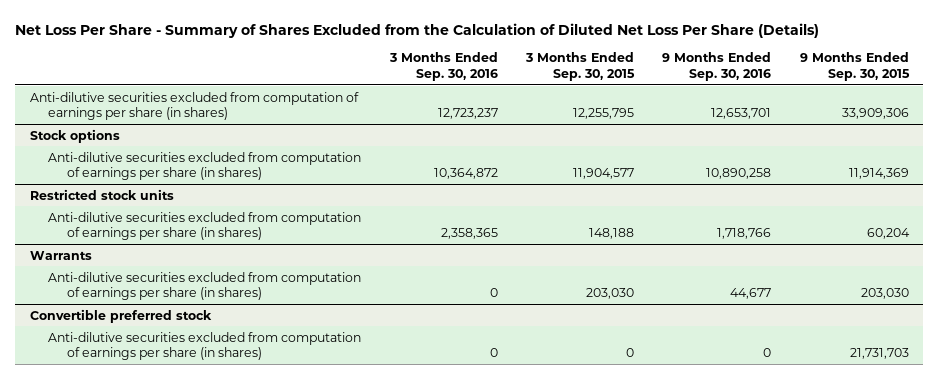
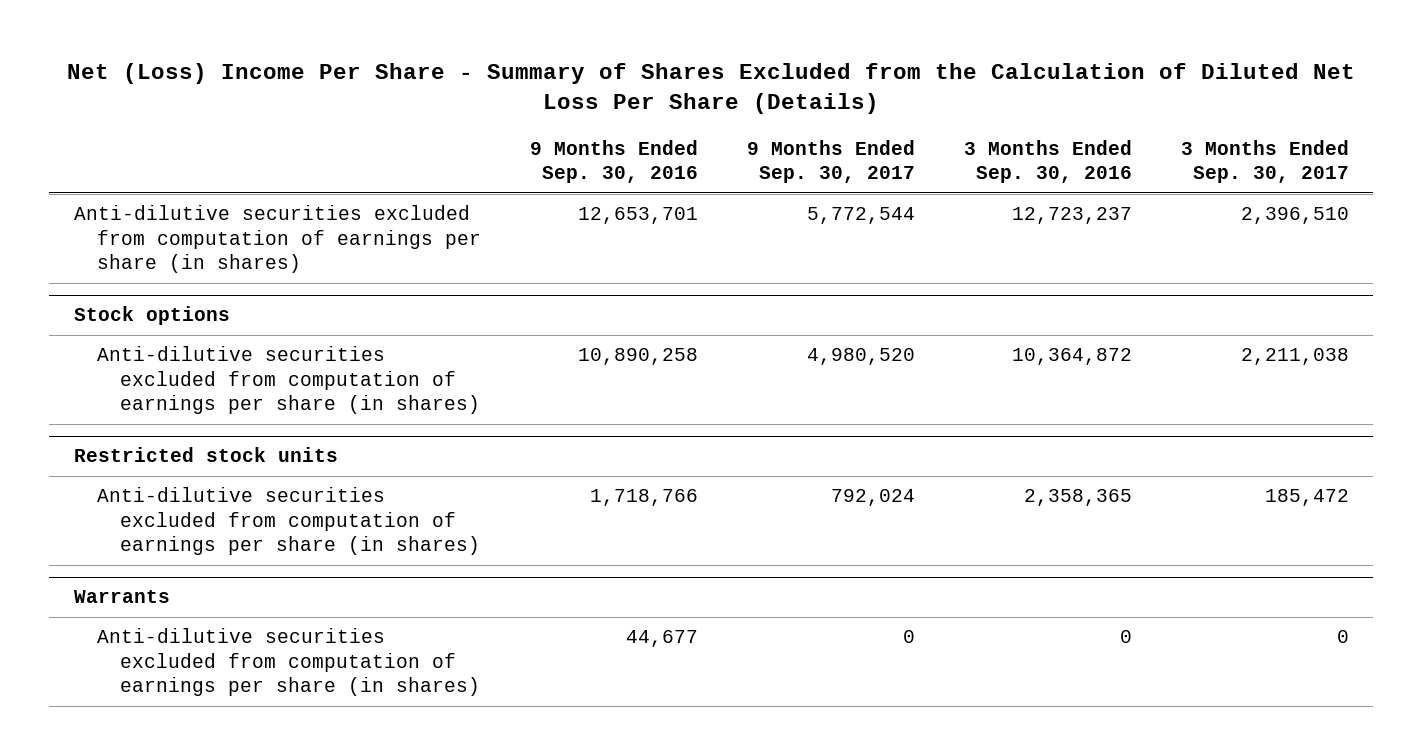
- Net Loss Per Share - Summary of Shares Excluded from the Calculation of Diluted Net Loss Per Share (Details)
+ Net (Loss) Income Per Share - Summary of Shares Excluded from the Calculation of Diluted Net Loss Per Share (Details)
- | 3 Months Ended Sep. 30, 2016 | 3 Months Ended Sep. 30, 2015 | 9 Months Ended Sep. 30, 2016 | 9 Months Ended Sep. 30, 2015
+ | 9 Months Ended Sep. 30, 2016 | 9 Months Ended Sep. 30, 2017 | 3 Months Ended Sep. 30, 2016 | 3 Months Ended Sep. 30, 2017
- Convertible preferred stock
- Anti-dilutive securities excluded from computation of earnings per share (in shares) | 0 | 0 | 0 | 21,731,703

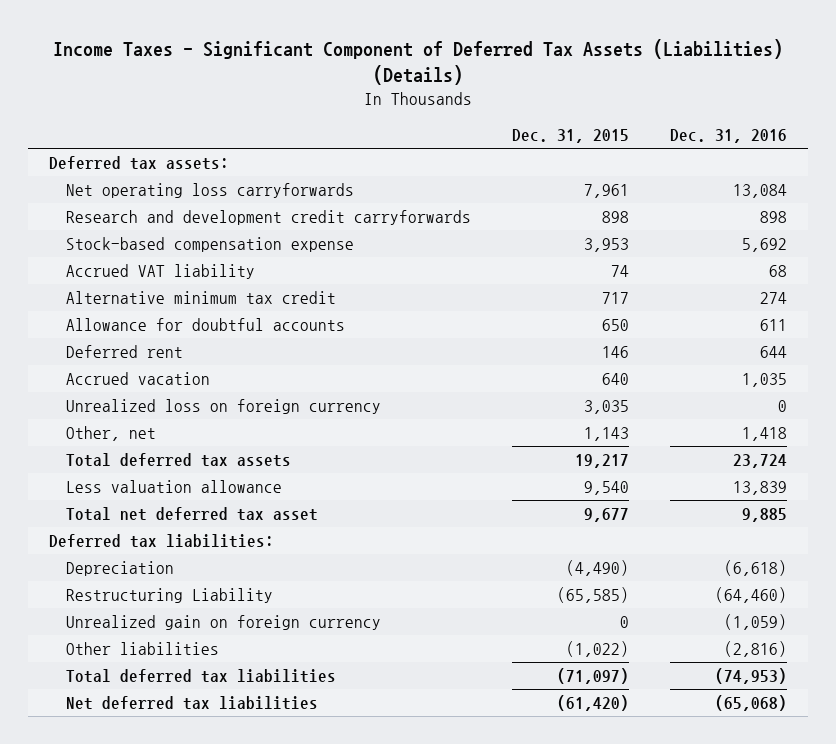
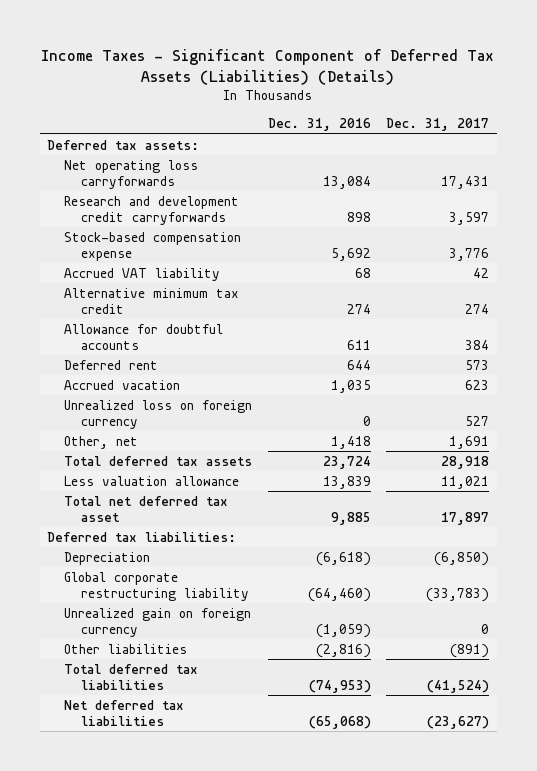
- | Dec. 31, 2015 | Dec. 31, 2016
+ | Dec. 31, 2016 | Dec. 31, 2017
- Restructuring Liability | (65,585) | (64,460)
+ Global corporate restructuring liability | (64,460) | (33,783)

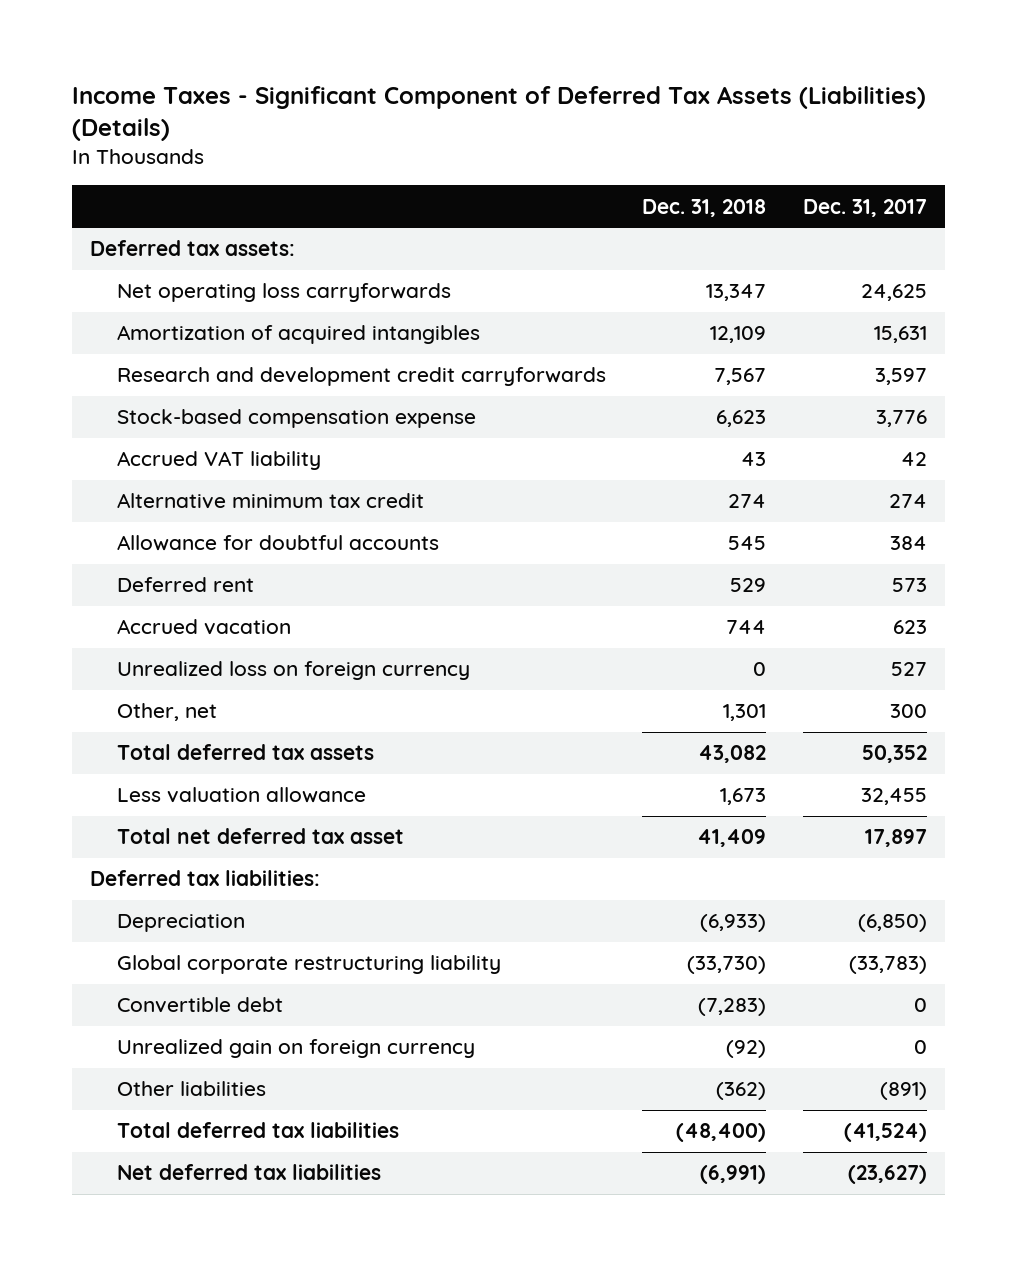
- | Dec. 31, 2016 | Dec. 31, 2017
+ | Dec. 31, 2018 | Dec. 31, 2017
- Net operating loss carryforwards | 13,084 | 17,431
+ Net operating loss carryforwards | 13,347 | 24,625
+ Amortization of acquired intangibles | 12,109 | 15,631
- Other, net | 1,418 | 1,691
- Total deferred tax assets | 23,724 | 28,918
- Less valuation allowance | 13,839 | 11,021
+ Other, net | 1,301 | 300
+ Total deferred tax assets | 43,082 | 50,352
+ Less valuation allowance | 1,673 | 32,455
+ Convertible debt | (7,283) | 0

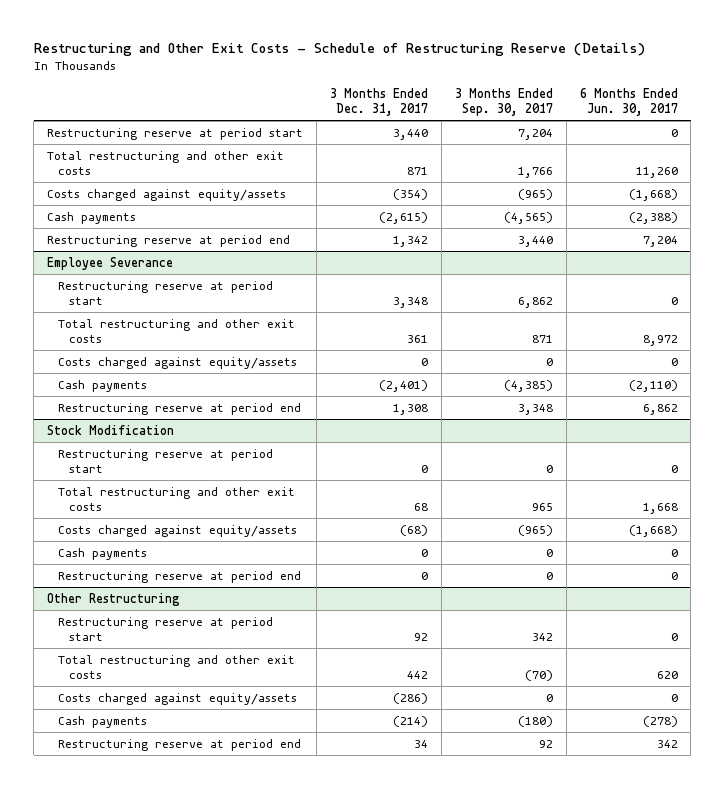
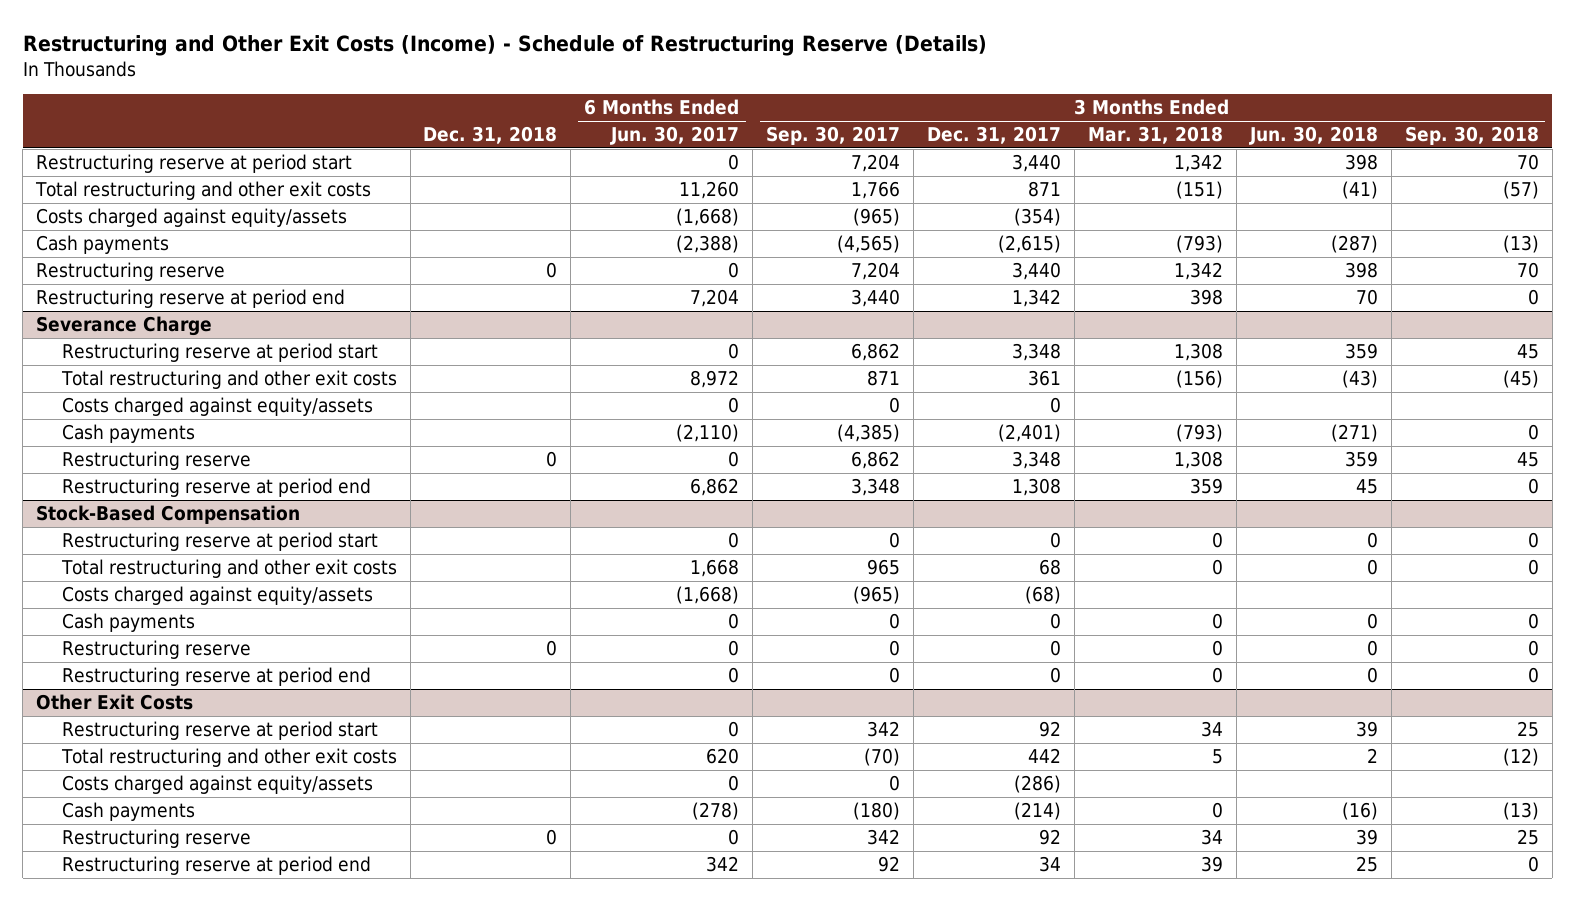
- Restructuring and Other Exit Costs - Schedule of Restructuring Reserve (Details)
+ Restructuring and Other Exit Costs (Income) - Schedule of Restructuring Reserve (Details)
- | 3 Months Ended Dec. 31, 2017 | 3 Months Ended Sep. 30, 2017 | 6 Months Ended Jun. 30, 2017
+ | Dec. 31, 2018 | 6 Months Ended Jun. 30, 2017 | 3 Months Ended Sep. 30, 2017 | 3 Months Ended Dec. 31, 2017 | 3 Months Ended Mar. 31, 2018 | 3 Months Ended Jun. 30, 2018 | 3 Months Ended Sep. 30, 2018
+ Restructuring reserve | 0 | 0 | 7,204 | 3,440 | 1,342 | 398 | 70
- Employee Severance
+ Severance Charge
+ Restructuring reserve | 0 | 0 | 6,862 | 3,348 | 1,308 | 359 | 45
- Stock Modification
+ Stock-Based Compensation
+ Restructuring reserve | 0 | 0 | 0 | 0 | 0 | 0 | 0
- Other Restructuring
+ Other Exit Costs
+ Restructuring reserve | 0 | 0 | 342 | 92 | 34 | 39 | 25

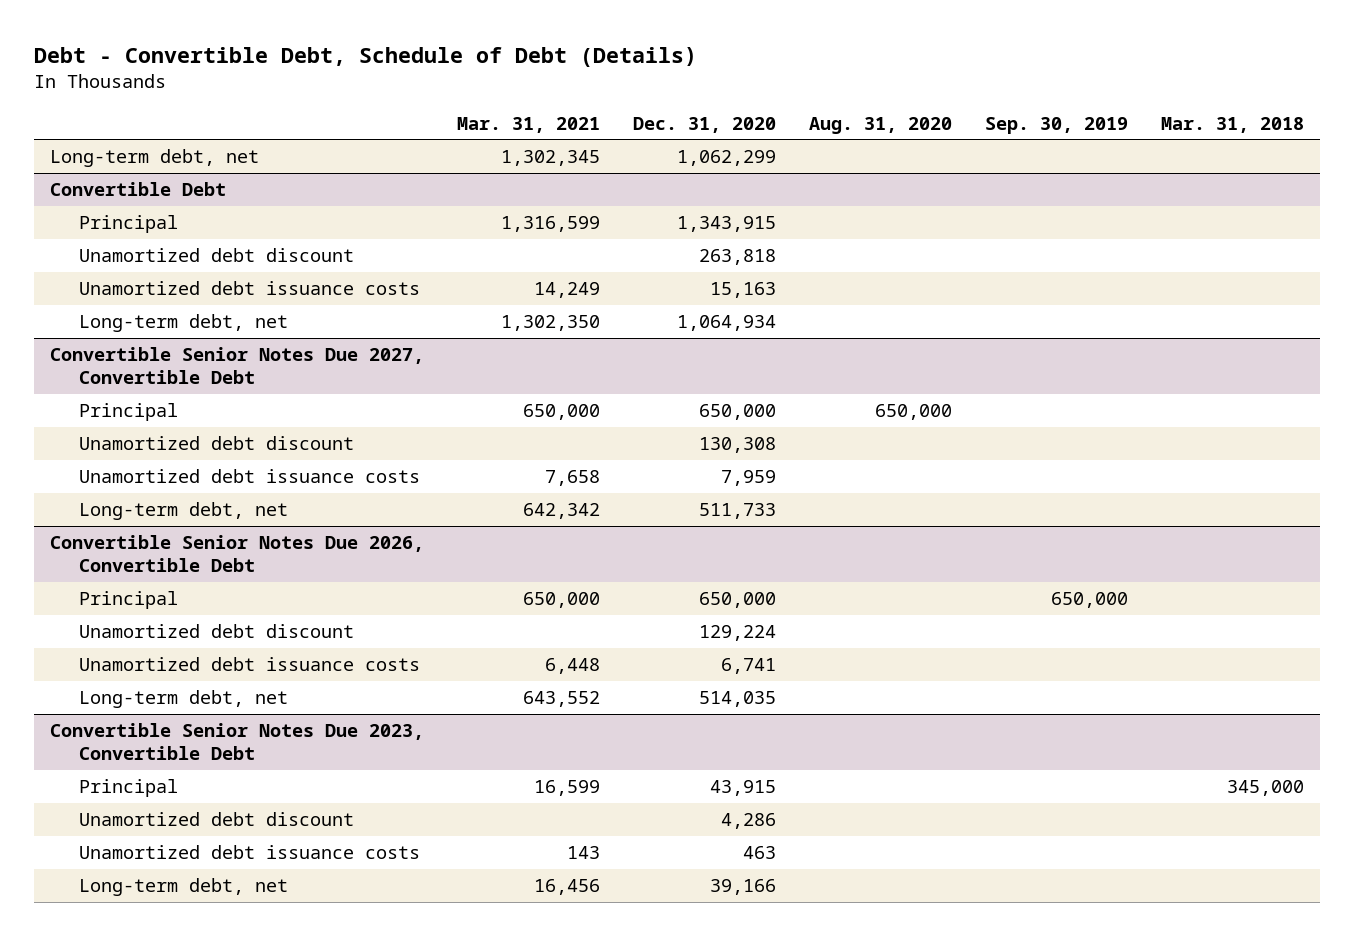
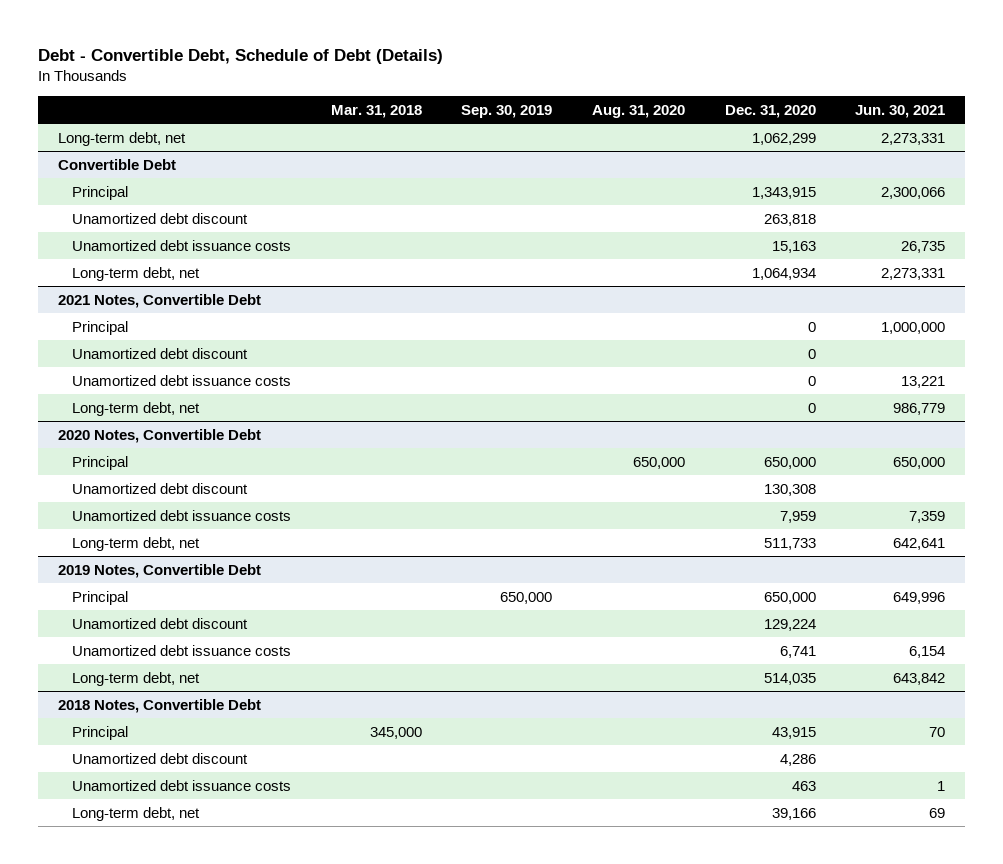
- | Mar. 31, 2021 | Dec. 31, 2020 | Aug. 31, 2020 | Sep. 30, 2019 | Mar. 31, 2018
+ | Mar. 31, 2018 | Sep. 30, 2019 | Aug. 31, 2020 | Dec. 31, 2020 | Jun. 30, 2021
- Convertible Senior Notes Due 2027, Convertible Debt
+ 2021 Notes, Convertible Debt
+ Principal | | | | 0 | 1,000,000
+ Unamortized debt discount | | | | 0 |
+ Unamortized debt issuance costs | | | | 0 | 13,221
+ Long-term debt, net | | | | 0 | 986,779
+ 2020 Notes, Convertible Debt
- Convertible Senior Notes Due 2026, Convertible Debt
+ 2019 Notes, Convertible Debt
- Convertible Senior Notes Due 2023, Convertible Debt
+ 2018 Notes, Convertible Debt

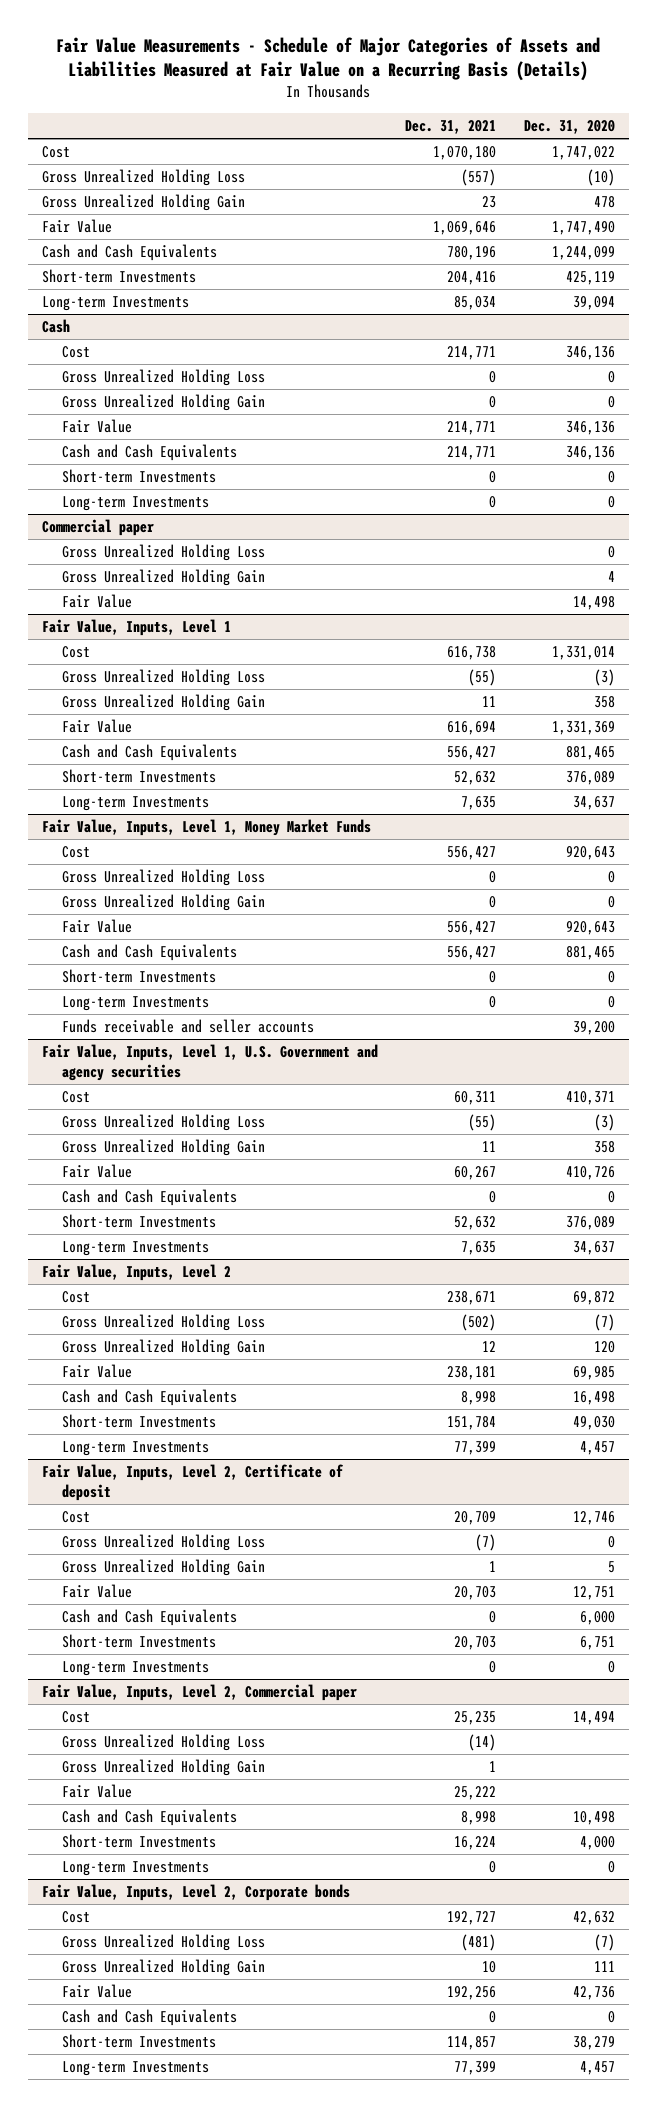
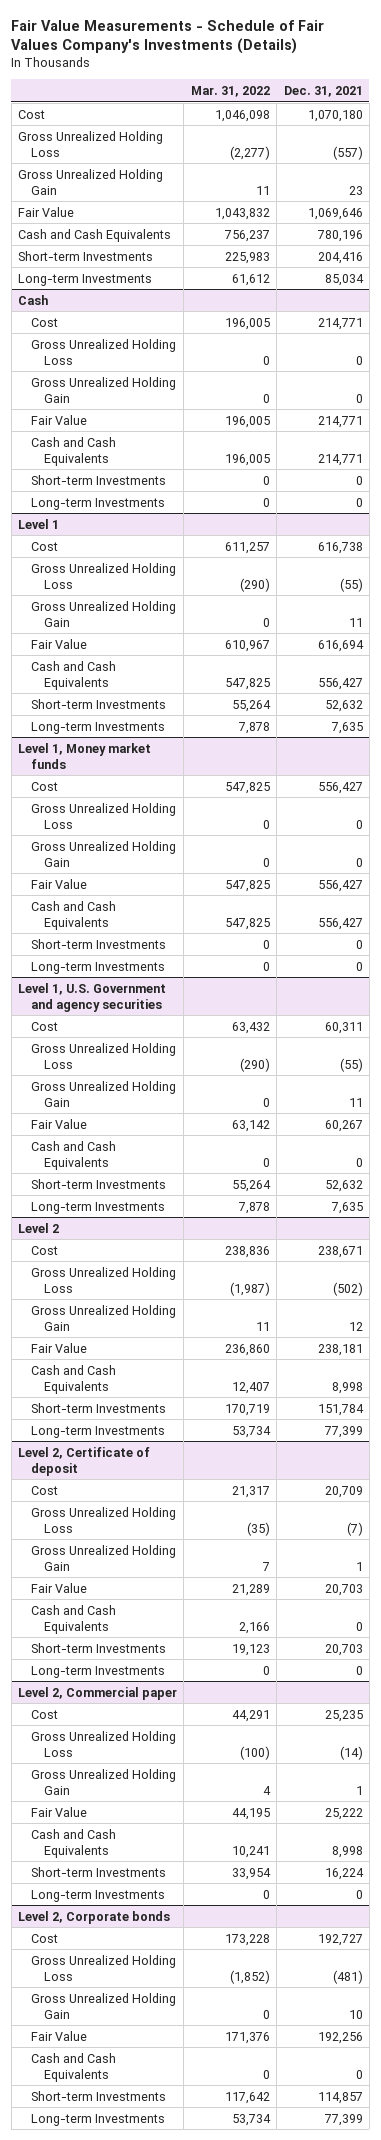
- Fair Value Measurements - Schedule of Major Categories of Assets and Liabilities Measured at Fair Value on a Recurring Basis (Details)
+ Fair Value Measurements - Schedule of Fair Values Company's Investments (Details)
- | Dec. 31, 2021 | Dec. 31, 2020
+ | Mar. 31, 2022 | Dec. 31, 2021
- Commercial paper
- Gross Unrealized Holding Loss | | 0
- Gross Unrealized Holding Gain | | 4
- Fair Value | | 14,498
- Fair Value, Inputs, Level 1
+ Level 1
- Fair Value, Inputs, Level 1, Money Market Funds
+ Level 1, Money market funds
- Funds receivable and seller accounts | | 39,200
- Fair Value, Inputs, Level 1, U.S. Government and agency securities
+ Level 1, U.S. Government and agency securities
- Fair Value, Inputs, Level 2
+ Level 2
- Fair Value, Inputs, Level 2, Certificate of deposit
+ Level 2, Certificate of deposit
- Fair Value, Inputs, Level 2, Commercial paper
+ Level 2, Commercial paper
- Fair Value, Inputs, Level 2, Corporate bonds
+ Level 2, Corporate bonds

